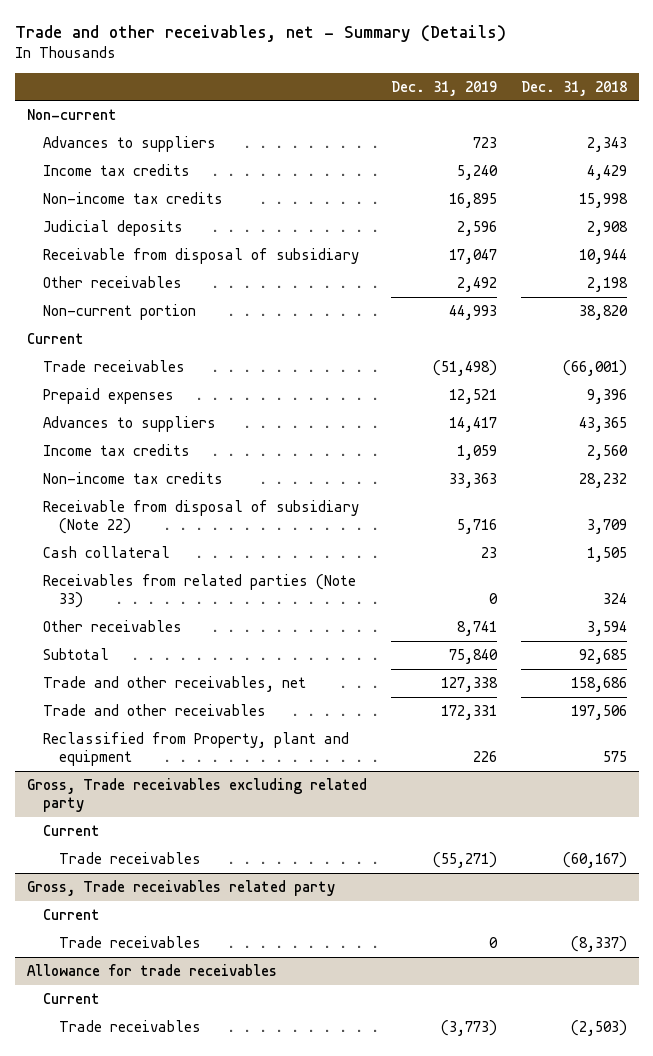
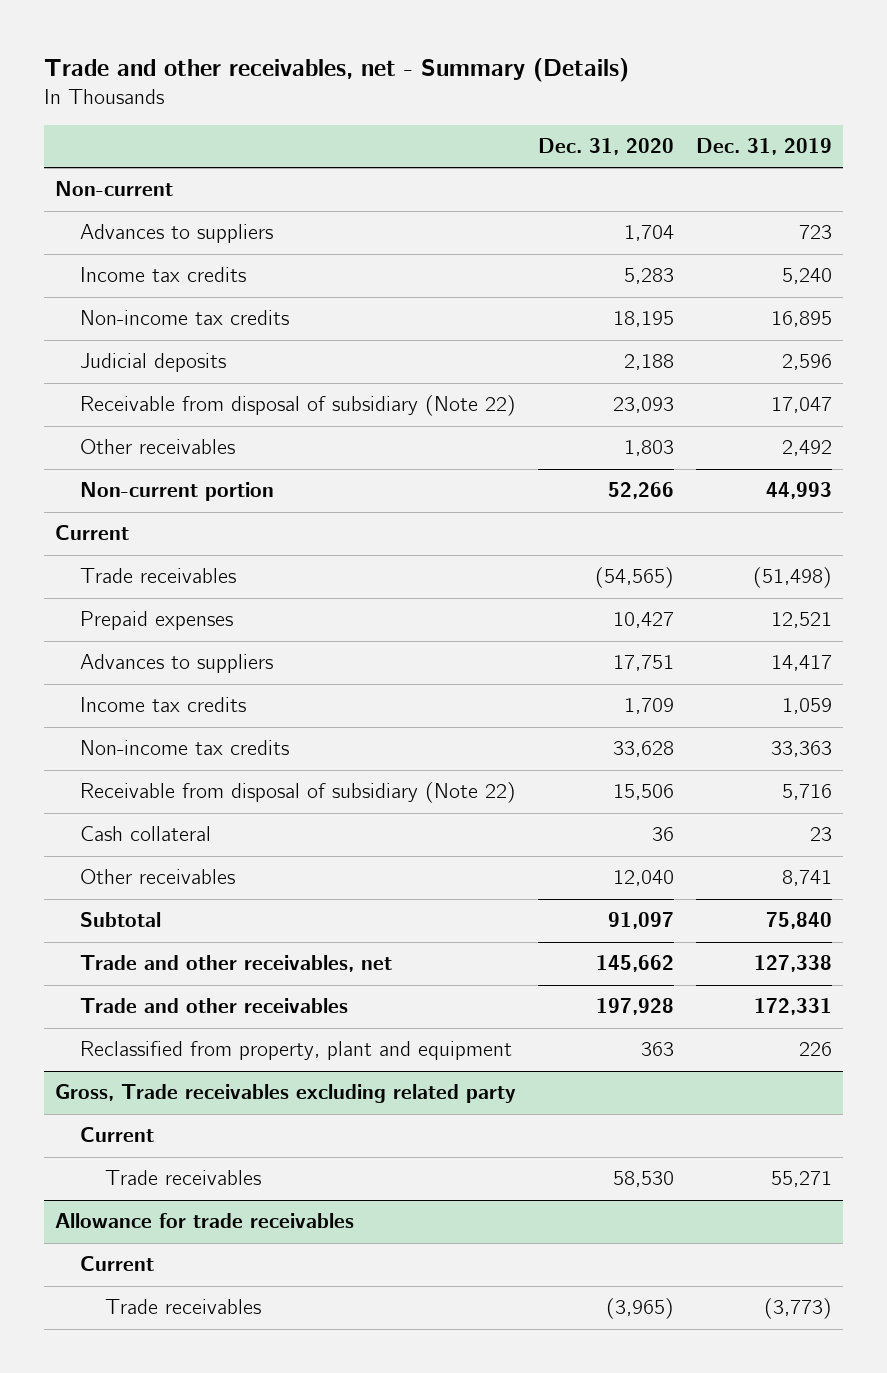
- | Dec. 31, 2019 | Dec. 31, 2018
+ | Dec. 31, 2020 | Dec. 31, 2019
- Receivable from disposal of subsidiary | 17,047 | 10,944
+ Receivable from disposal of subsidiary (Note 22) | 23,093 | 17,047
- Receivables from related parties (Note 33) | 0 | 324
- Reclassified from Property, plant and equipment | 226 | 575
+ Reclassified from property, plant and equipment | 363 | 226
@ Gross, Trade receivables excluding related party
- Trade receivables | (55,271) | (60,167)
- Gross, Trade receivables related party
- Current
- Trade receivables | 0 | (8,337)
@ Gross, Trade receivables excluding related party
+ Trade receivables | 58,530 | 55,271

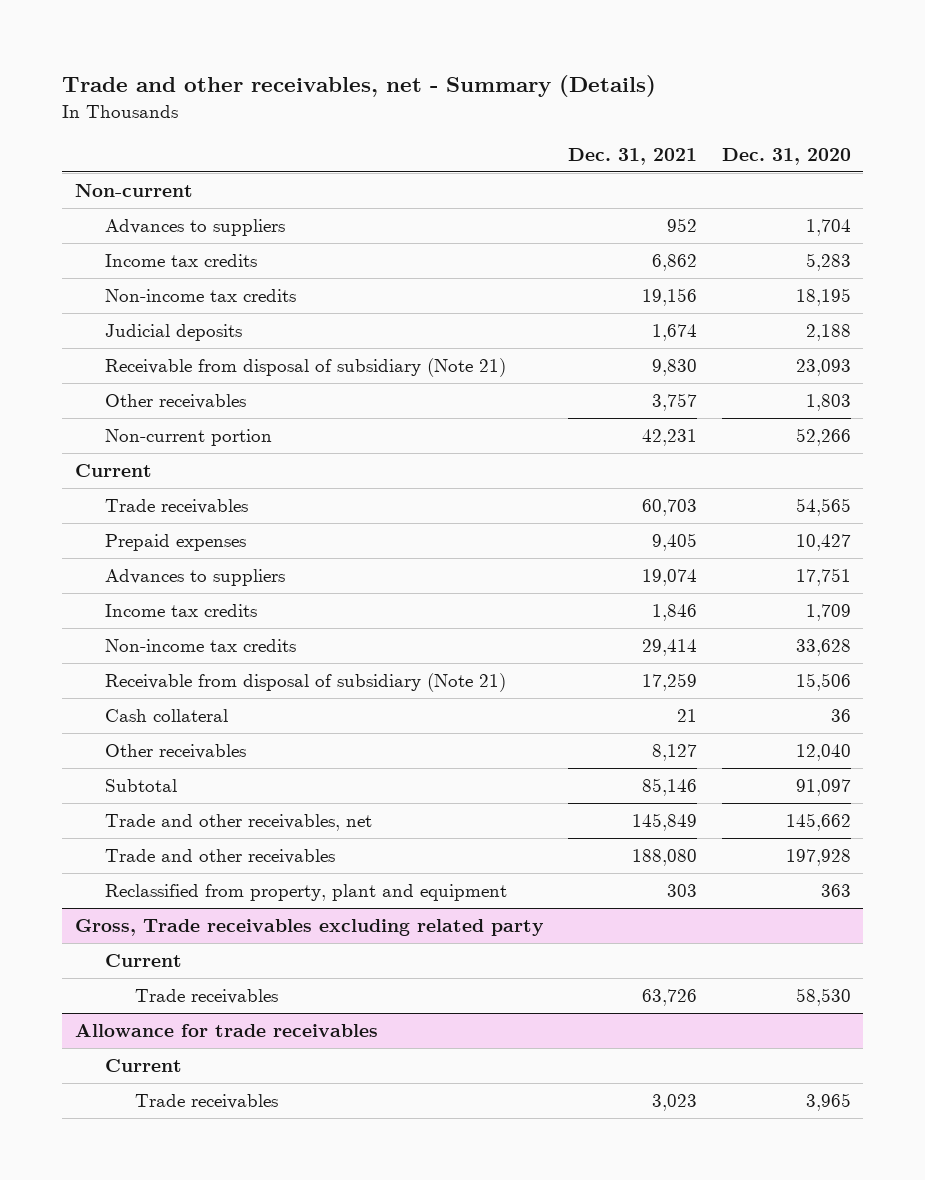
- | Dec. 31, 2020 | Dec. 31, 2019
+ | Dec. 31, 2021 | Dec. 31, 2020
- Receivable from disposal of subsidiary (Note 22) | 23,093 | 17,047
+ Receivable from disposal of subsidiary (Note 21) | 9,830 | 23,093
- Trade receivables | (54,565) | (51,498)
+ Trade receivables | 60,703 | 54,565
- Receivable from disposal of subsidiary (Note 22) | 15,506 | 5,716
+ Receivable from disposal of subsidiary (Note 21) | 17,259 | 15,506
@ Allowance for trade receivables
- Trade receivables | (3,965) | (3,773)
+ Trade receivables | 3,023 | 3,965

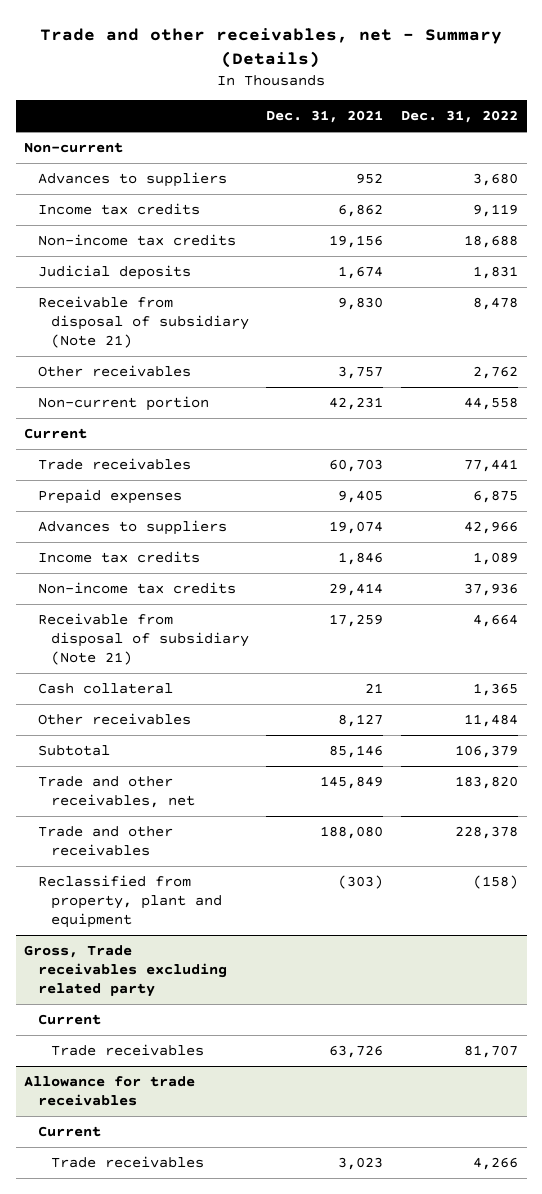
- | Dec. 31, 2021 | Dec. 31, 2020
+ | Dec. 31, 2021 | Dec. 31, 2022
- Reclassified from property, plant and equipment | 303 | 363
+ Reclassified from property, plant and equipment | (303) | (158)

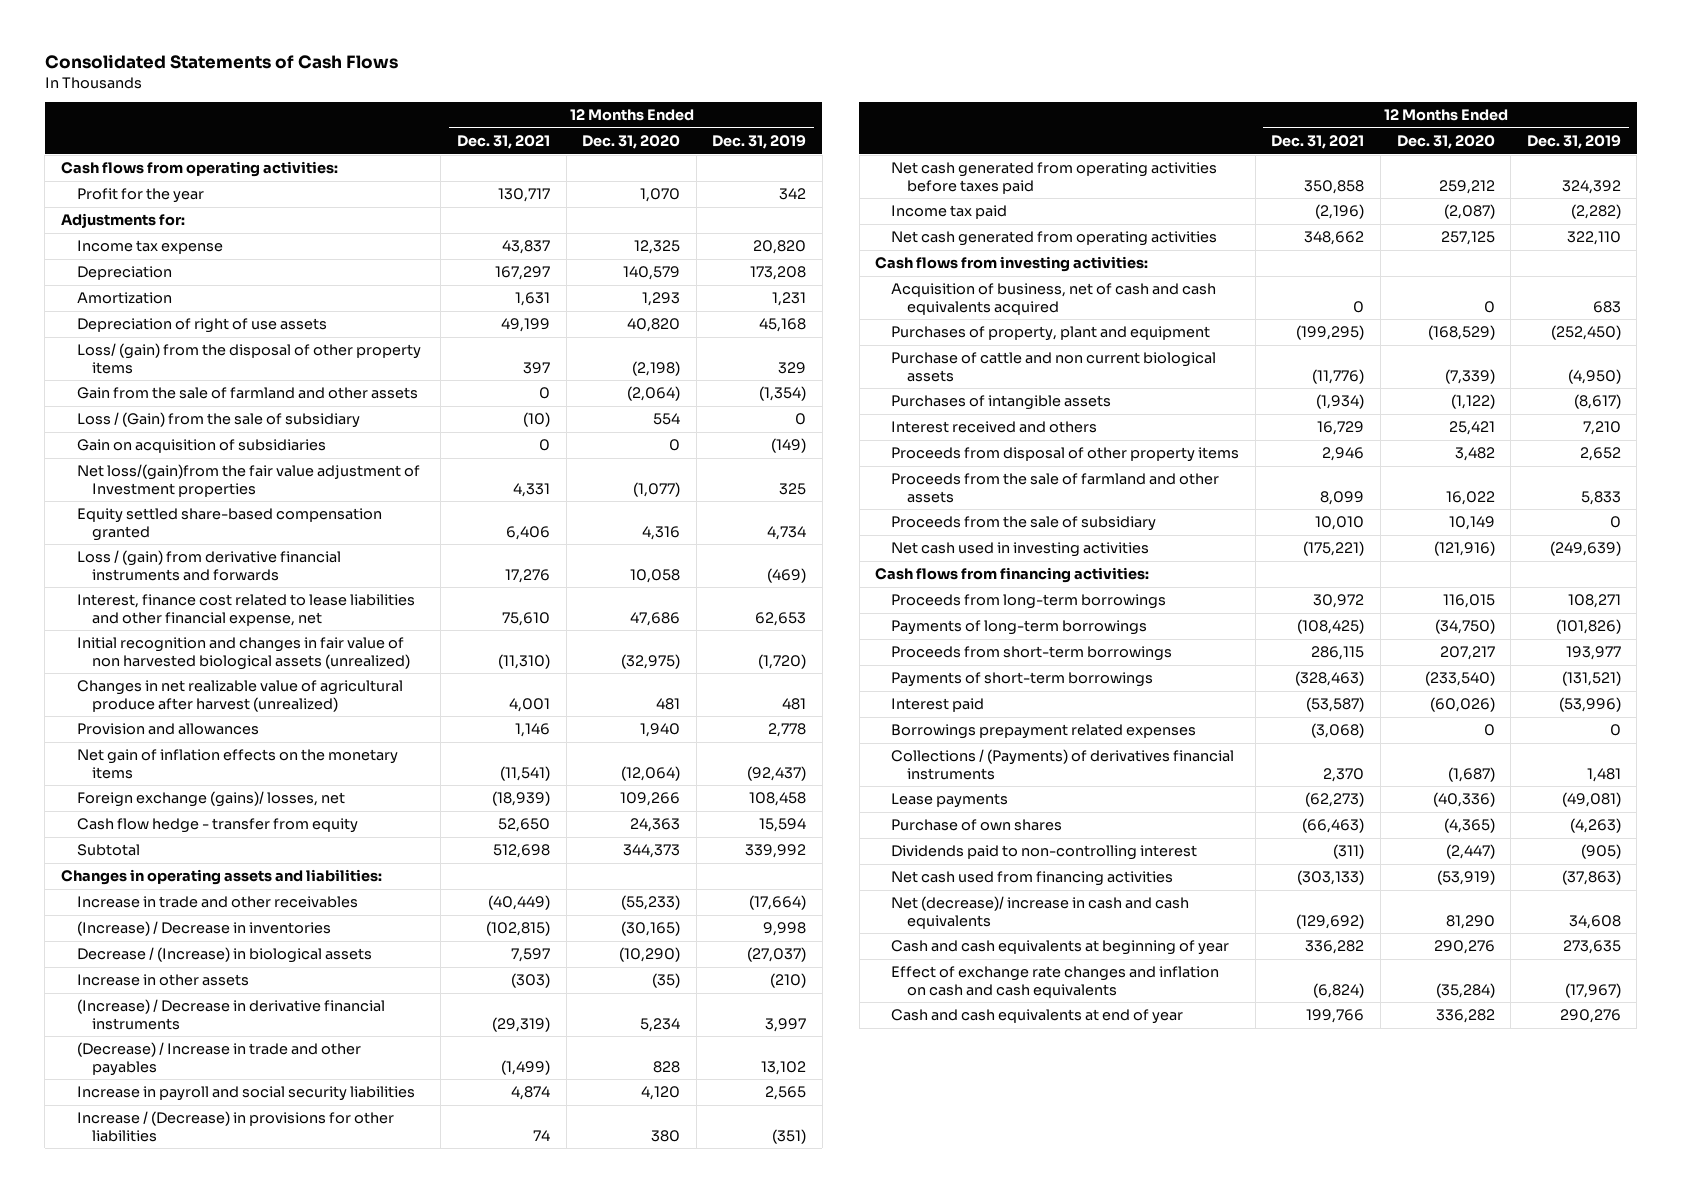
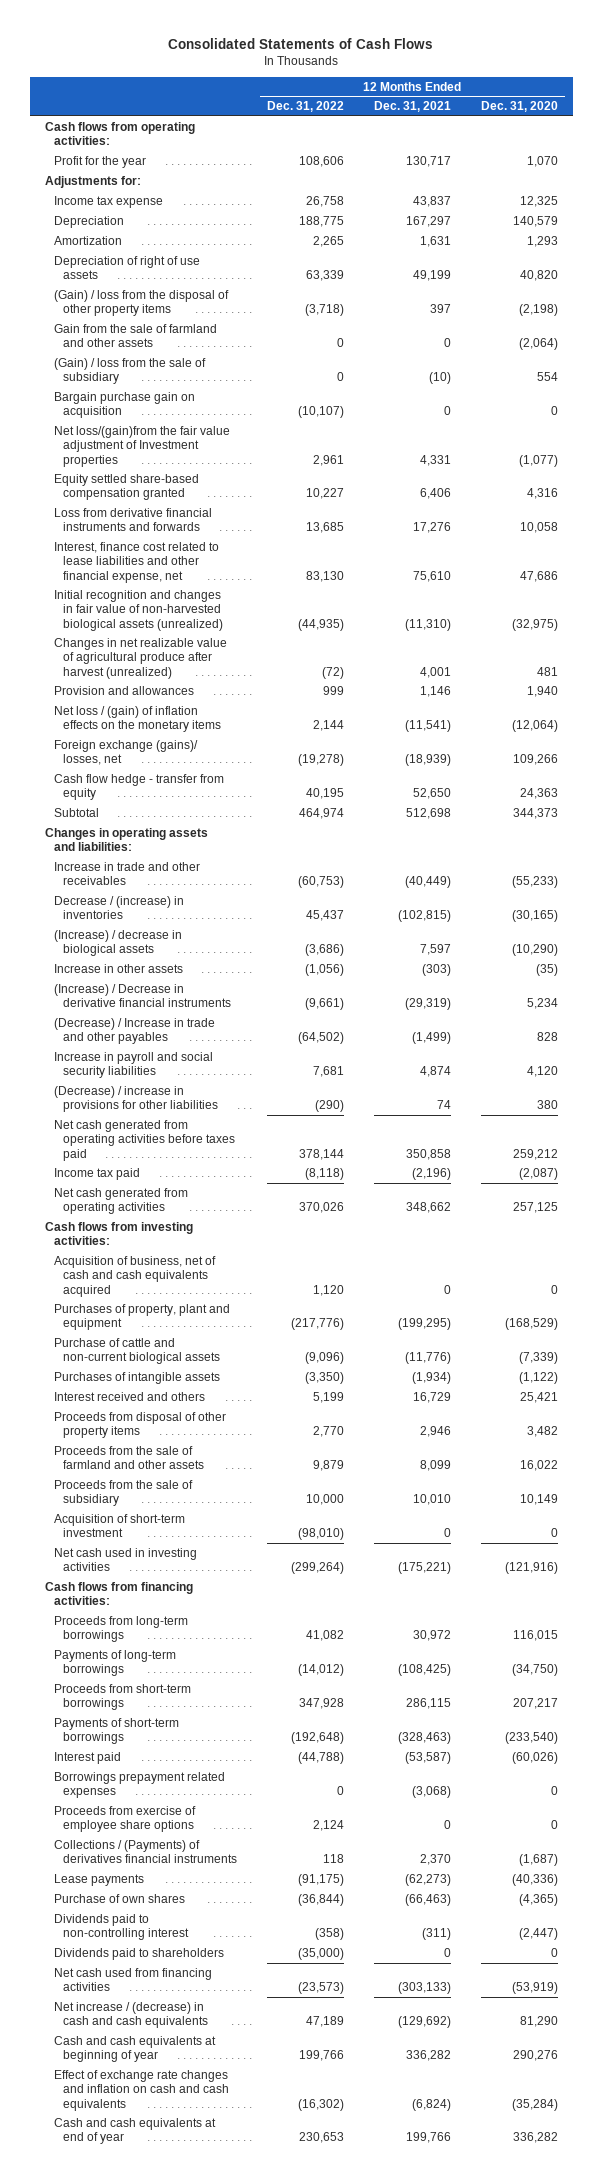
- | 12 Months Ended Dec. 31, 2021 | 12 Months Ended Dec. 31, 2020 | 12 Months Ended Dec. 31, 2019
+ | 12 Months Ended Dec. 31, 2022 | 12 Months Ended Dec. 31, 2021 | 12 Months Ended Dec. 31, 2020
- Loss/ (gain) from the disposal of other property items | 397 | (2,198) | 329
+ (Gain) / loss from the disposal of other property items | (3,718) | 397 | (2,198)
- Loss / (Gain) from the sale of subsidiary | (10) | 554 | 0
- Gain on acquisition of subsidiaries | 0 | 0 | (149)
+ (Gain) / loss from the sale of subsidiary | 0 | (10) | 554
+ Bargain purchase gain on acquisition | (10,107) | 0 | 0
- Loss / (gain) from derivative financial instruments and forwards | 17,276 | 10,058 | (469)
+ Loss from derivative financial instruments and forwards | 13,685 | 17,276 | 10,058
- Initial recognition and changes in fair value of non harvested biological assets (unrealized) | (11,310) | (32,975) | (1,720)
+ Initial recognition and changes in fair value of non-harvested biological assets (unrealized) | (44,935) | (11,310) | (32,975)
- Net gain of inflation effects on the monetary items | (11,541) | (12,064) | (92,437)
+ Net loss / (gain) of inflation effects on the monetary items | 2,144 | (11,541) | (12,064)
- (Increase) / Decrease in inventories | (102,815) | (30,165) | 9,998
- Decrease / (Increase) in biological assets | 7,597 | (10,290) | (27,037)
+ Decrease / (increase) in inventories | 45,437 | (102,815) | (30,165)
+ (Increase) / decrease in biological assets | (3,686) | 7,597 | (10,290)
- Increase / (Decrease) in provisions for other liabilities | 74 | 380 | (351)
+ (Decrease) / increase in provisions for other liabilities | (290) | 74 | 380
- Purchase of cattle and non current biological assets | (11,776) | (7,339) | (4,950)
+ Purchase of cattle and non-current biological assets | (9,096) | (11,776) | (7,339)
+ Acquisition of short-term investment | (98,010) | 0 | 0
+ Proceeds from exercise of employee share options | 2,124 | 0 | 0
+ Dividends paid to shareholders | (35,000) | 0 | 0
- Net (decrease)/ increase in cash and cash equivalents | (129,692) | 81,290 | 34,608
+ Net increase / (decrease) in cash and cash equivalents | 47,189 | (129,692) | 81,290

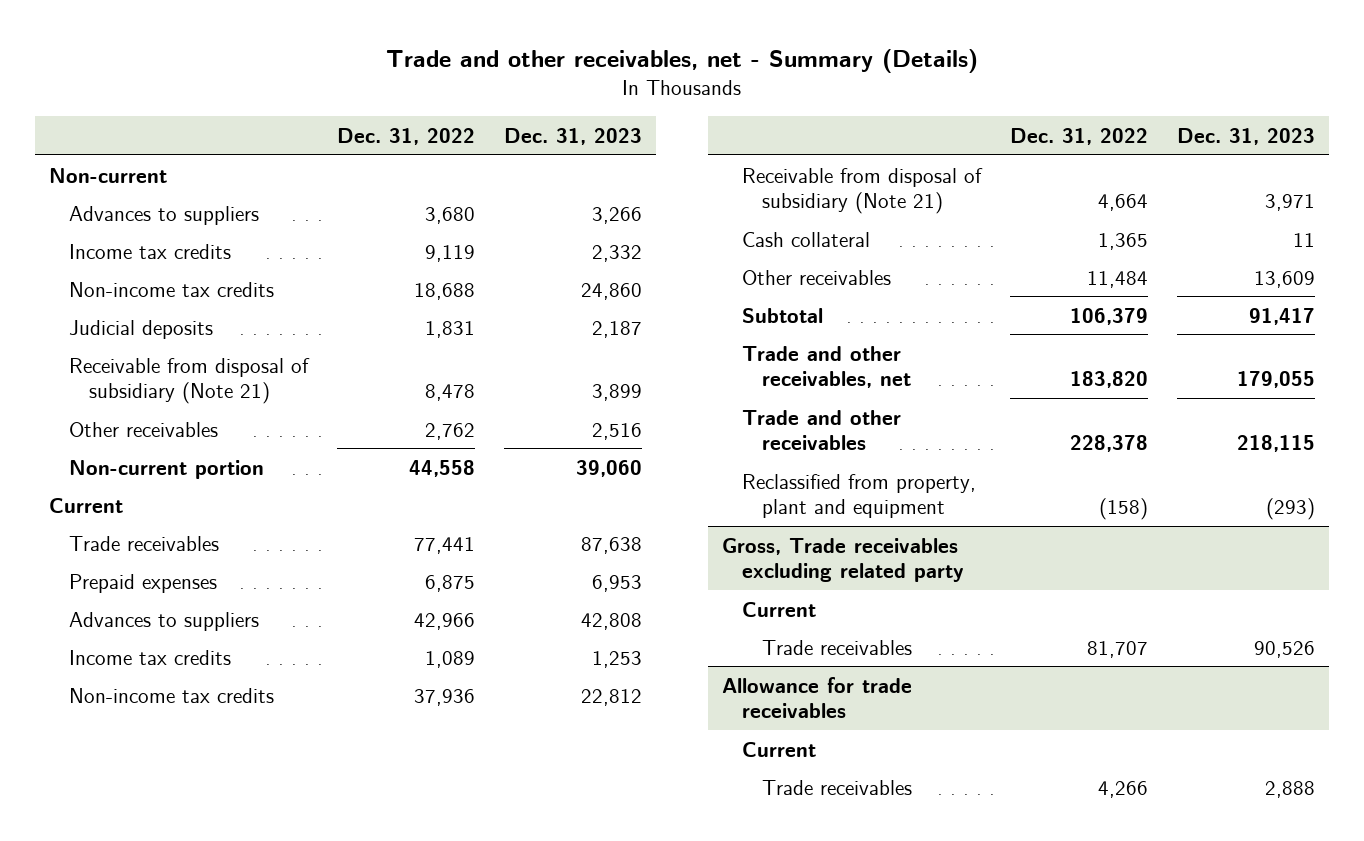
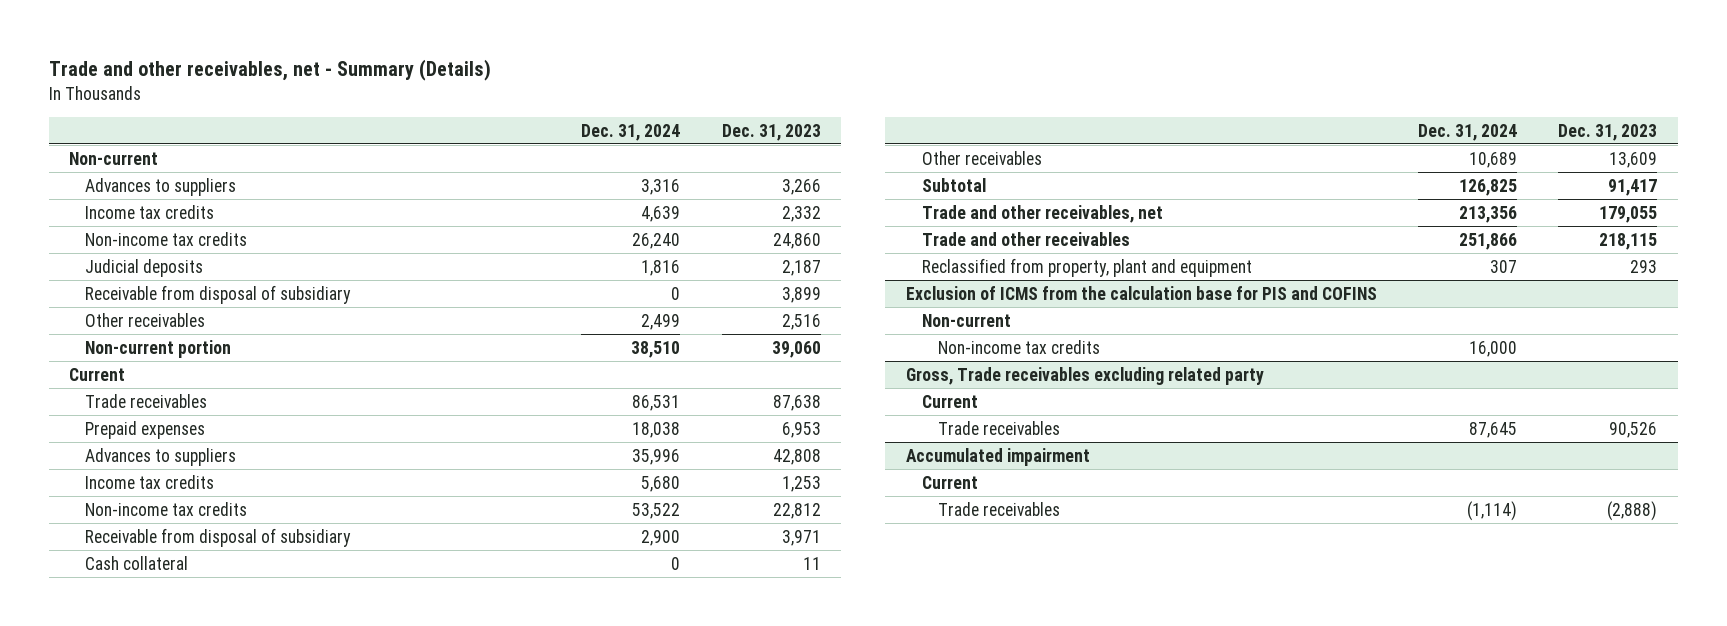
- | Dec. 31, 2022 | Dec. 31, 2023
+ | Dec. 31, 2024 | Dec. 31, 2023
- Receivable from disposal of subsidiary (Note 21) | 8,478 | 3,899
+ Receivable from disposal of subsidiary | 0 | 3,899
- Receivable from disposal of subsidiary (Note 21) | 4,664 | 3,971
+ Receivable from disposal of subsidiary | 2,900 | 3,971
- Reclassified from property, plant and equipment | (158) | (293)
+ Reclassified from property, plant and equipment | 307 | 293
+ Exclusion of ICMS from the calculation base for PIS and COFINS
+ Non-current
+ Non-income tax credits | 16,000 |
- Allowance for trade receivables
+ Accumulated impairment
- Trade receivables | 4,266 | 2,888
+ Trade receivables | (1,114) | (2,888)

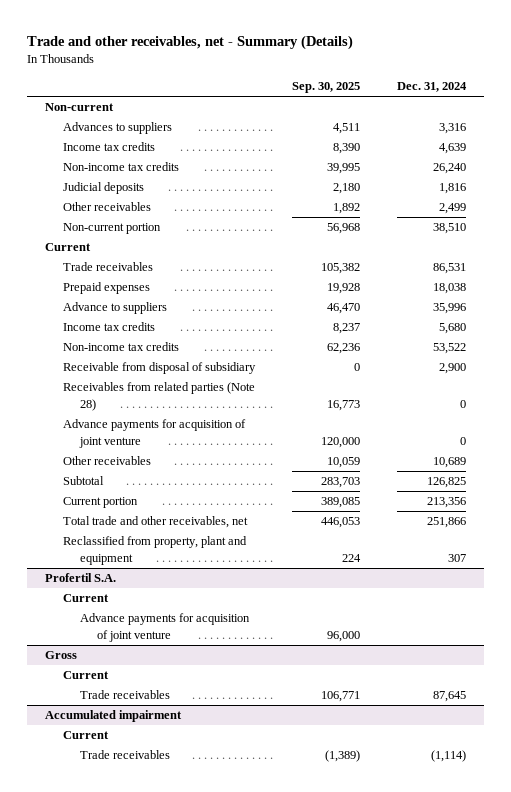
- | Dec. 31, 2024 | Dec. 31, 2023
+ | Sep. 30, 2025 | Dec. 31, 2024
- Receivable from disposal of subsidiary | 0 | 3,899
- Advances to suppliers | 35,996 | 42,808
+ Advance to suppliers | 46,470 | 35,996
- Cash collateral | 0 | 11
+ Receivables from related parties (Note 28) | 16,773 | 0
+ Advance payments for acquisition of joint venture | 120,000 | 0
- Trade and other receivables, net | 213,356 | 179,055
- Trade and other receivables | 251,866 | 218,115
+ Current portion | 389,085 | 213,356
+ Total trade and other receivables, net | 446,053 | 251,866
- Exclusion of ICMS from the calculation base for PIS and COFINS
- Non-current
- Non-income tax credits | 16,000 |
- Gross, Trade receivables excluding related party
+ Profertil S.A.
+ Advance payments for acquisition of joint venture | 96,000 |
+ Gross
+ Current

